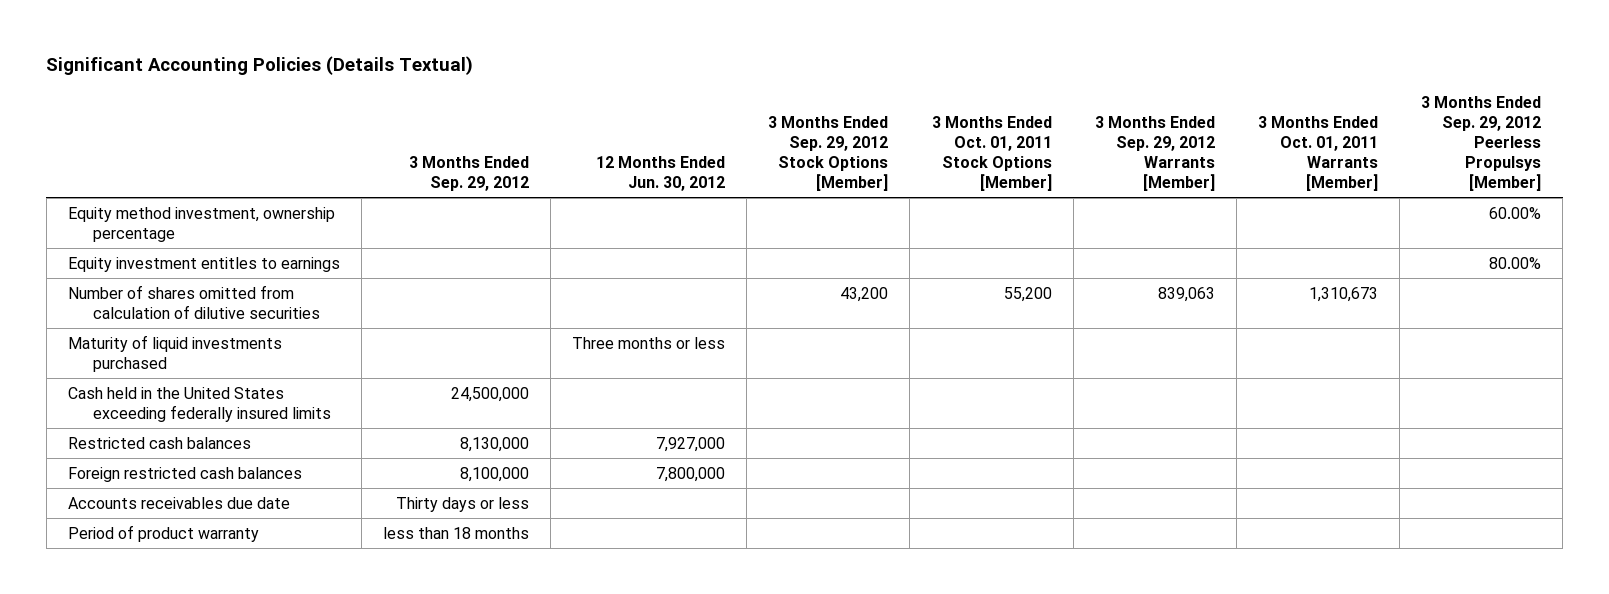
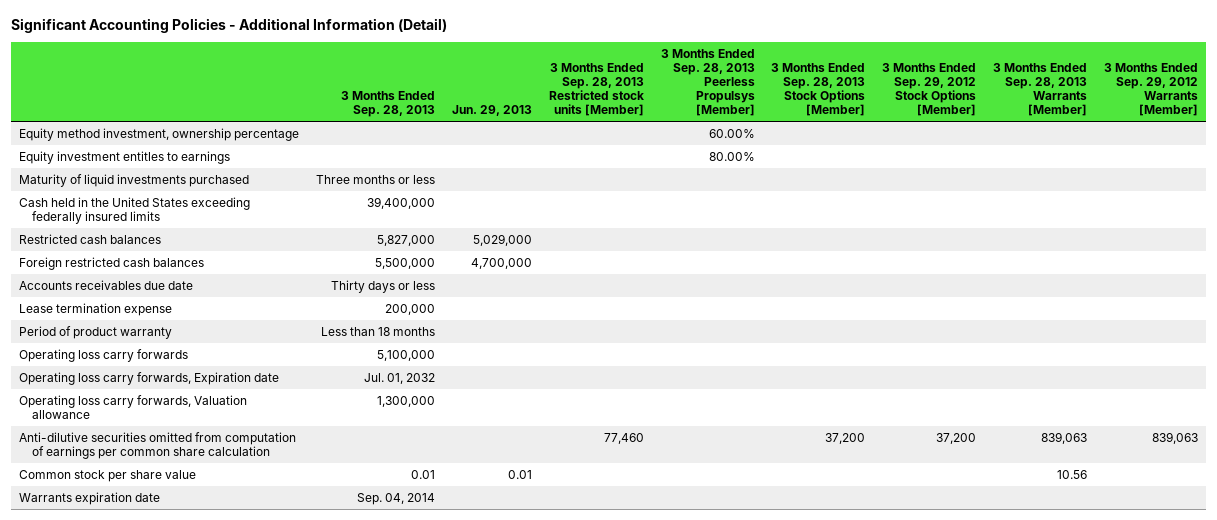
- Significant Accounting Policies (Details Textual)
+ Significant Accounting Policies - Additional Information (Detail)
- | 3 Months Ended Sep. 29, 2012 | 12 Months Ended Jun. 30, 2012 | 3 Months Ended Sep. 29, 2012 Stock Options [Member] | 3 Months Ended Oct. 01, 2011 Stock Options [Member] | 3 Months Ended Sep. 29, 2012 Warrants [Member] | 3 Months Ended Oct. 01, 2011 Warrants [Member] | 3 Months Ended Sep. 29, 2012 Peerless Propulsys [Member]
+ | 3 Months Ended Sep. 28, 2013 | Jun. 29, 2013 | 3 Months Ended Sep. 28, 2013 Restricted stock units [Member] | 3 Months Ended Sep. 28, 2013 Peerless Propulsys [Member] | 3 Months Ended Sep. 28, 2013 Stock Options [Member] | 3 Months Ended Sep. 29, 2012 Stock Options [Member] | 3 Months Ended Sep. 28, 2013 Warrants [Member] | 3 Months Ended Sep. 29, 2012 Warrants [Member]
- Number of shares omitted from calculation of dilutive securities | | | 43,200 | 55,200 | 839,063 | 1,310,673 |
+ Lease termination expense | 200,000 | | | | | | |
+ Operating loss carry forwards | 5,100,000 | | | | | | |
+ Operating loss carry forwards, Expiration date | Jul. 01, 2032 | | | | | | |
+ Operating loss carry forwards, Valuation allowance | 1,300,000 | | | | | | |
+ Anti-dilutive securities omitted from computation of earnings per common share calculation | | | 77,460 | | 37,200 | 37,200 | 839,063 | 839,063
+ Common stock per share value | 0.01 | 0.01 | | | | | 10.56 |
+ Warrants expiration date | Sep. 04, 2014 | | | | | | |

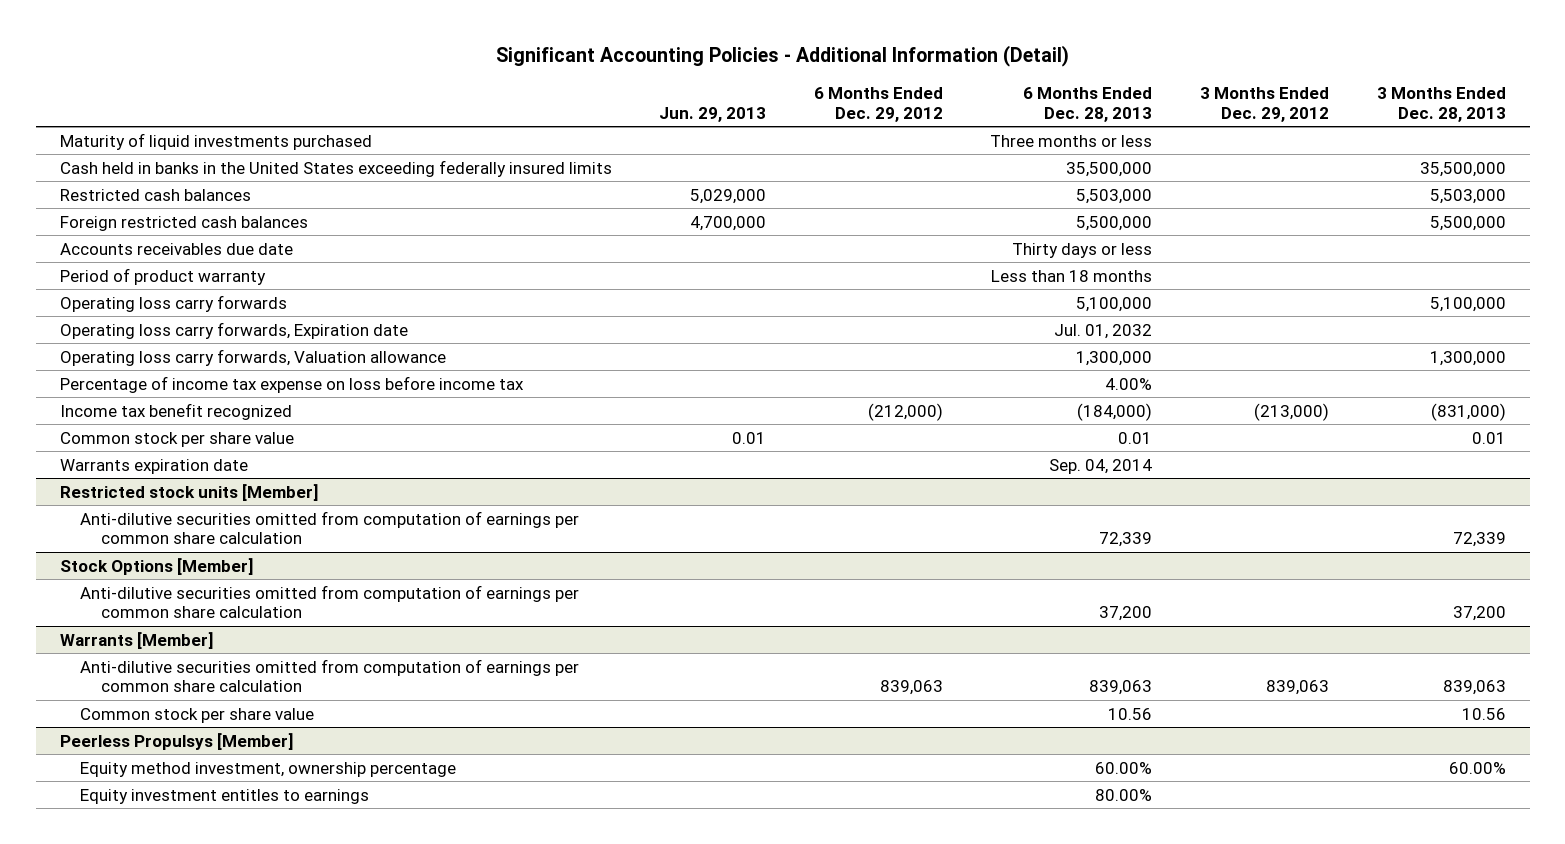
- | 3 Months Ended Sep. 28, 2013 | Jun. 29, 2013 | 3 Months Ended Sep. 28, 2013 Restricted stock units [Member] | 3 Months Ended Sep. 28, 2013 Peerless Propulsys [Member] | 3 Months Ended Sep. 28, 2013 Stock Options [Member] | 3 Months Ended Sep. 29, 2012 Stock Options [Member] | 3 Months Ended Sep. 28, 2013 Warrants [Member] | 3 Months Ended Sep. 29, 2012 Warrants [Member]
+ | Jun. 29, 2013 | 6 Months Ended Dec. 29, 2012 | 6 Months Ended Dec. 28, 2013 | 3 Months Ended Dec. 29, 2012 | 3 Months Ended Dec. 28, 2013
- Equity method investment, ownership percentage | | | | 60.00% | | | |
- Equity investment entitles to earnings | | | | 80.00% | | | |
- Cash held in the United States exceeding federally insured limits | 39,400,000 | | | | | | |
+ Cash held in banks in the United States exceeding federally insured limits | | | 35,500,000 | | 35,500,000
- Lease termination expense | 200,000 | | | | | | |
- Anti-dilutive securities omitted from computation of earnings per common share calculation | | | 77,460 | | 37,200 | 37,200 | 839,063 | 839,063
+ Percentage of income tax expense on loss before income tax | | | 4.00% | |
+ Income tax benefit recognized | | (212,000) | (184,000) | (213,000) | (831,000)
+ Restricted stock units [Member]
+ Anti-dilutive securities omitted from computation of earnings per common share calculation | | | 72,339 | | 72,339
+ Stock Options [Member]
+ Anti-dilutive securities omitted from computation of earnings per common share calculation | | | 37,200 | | 37,200
+ Warrants [Member]
+ Anti-dilutive securities omitted from computation of earnings per common share calculation | | 839,063 | 839,063 | 839,063 | 839,063
+ Common stock per share value | | | 10.56 | | 10.56
+ Peerless Propulsys [Member]
+ Equity method investment, ownership percentage | | | 60.00% | | 60.00%
+ Equity investment entitles to earnings | | | 80.00% | |

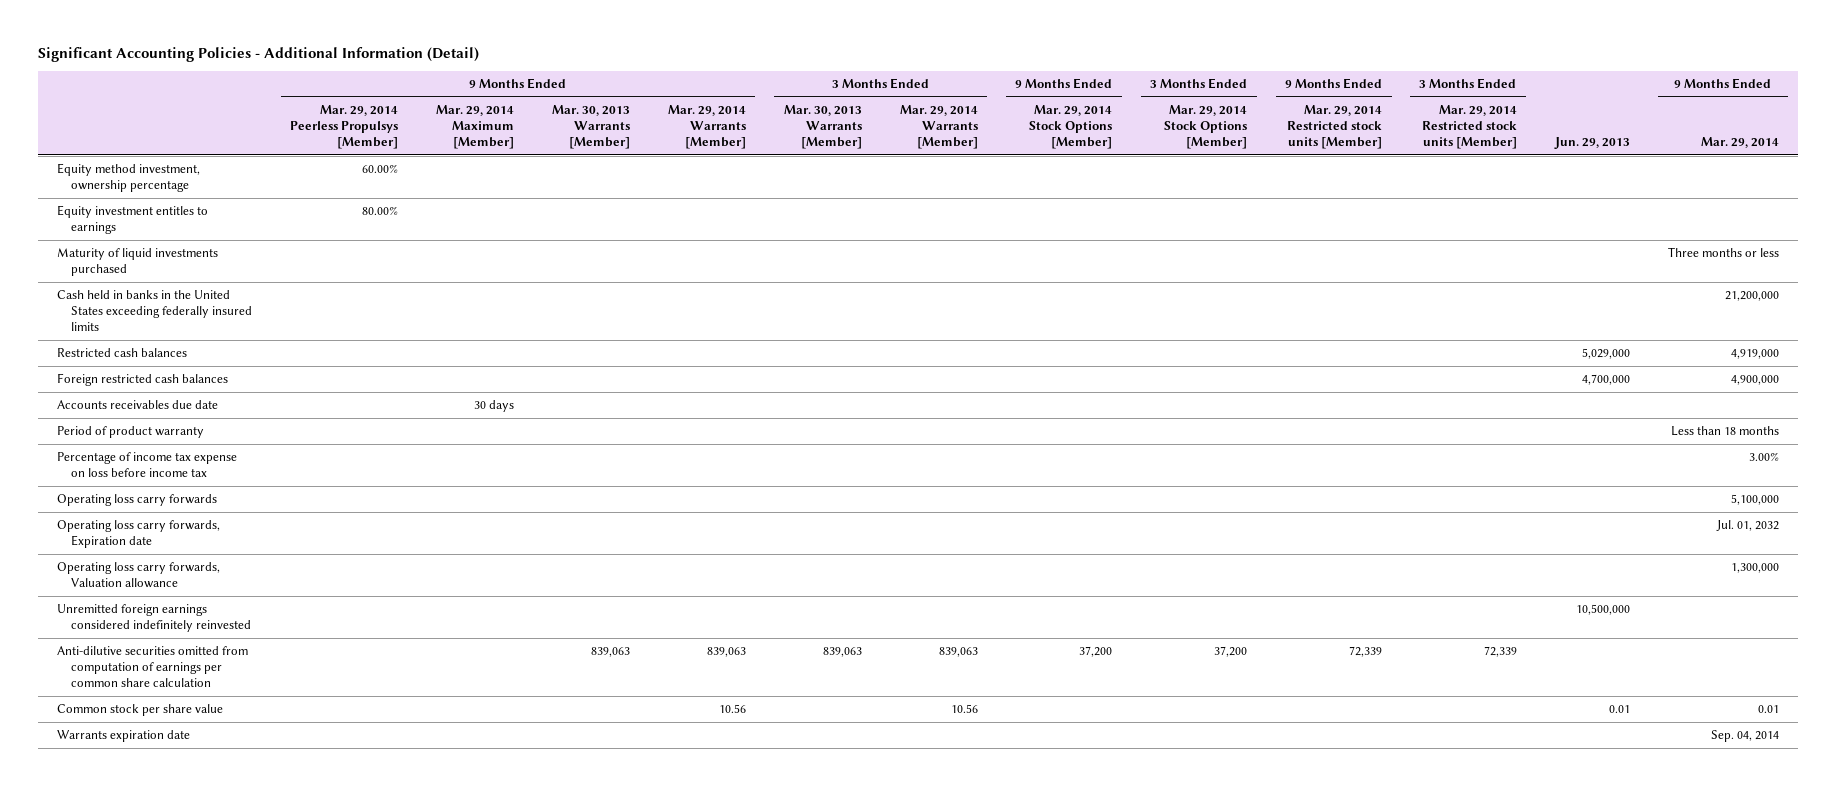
- | Jun. 29, 2013 | 6 Months Ended Dec. 29, 2012 | 6 Months Ended Dec. 28, 2013 | 3 Months Ended Dec. 29, 2012 | 3 Months Ended Dec. 28, 2013
+ | 9 Months Ended Mar. 29, 2014 Peerless Propulsys [Member] | 9 Months Ended Mar. 29, 2014 Maximum [Member] | 9 Months Ended Mar. 30, 2013 Warrants [Member] | 9 Months Ended Mar. 29, 2014 Warrants [Member] | 3 Months Ended Mar. 30, 2013 Warrants [Member] | 3 Months Ended Mar. 29, 2014 Warrants [Member] | 9 Months Ended Mar. 29, 2014 Stock Options [Member] | 3 Months Ended Mar. 29, 2014 Stock Options [Member] | 9 Months Ended Mar. 29, 2014 Restricted stock units [Member] | 3 Months Ended Mar. 29, 2014 Restricted stock units [Member] | Jun. 29, 2013 | 9 Months Ended Mar. 29, 2014
+ Equity method investment, ownership percentage | 60.00% | | | | | | | | | | |
+ Equity investment entitles to earnings | 80.00% | | | | | | | | | | |
moved up: Percentage of income tax expense on loss before income tax | | | | | | | | | | | | 3.00%
- Income tax benefit recognized | | (212,000) | (184,000) | (213,000) | (831,000)
+ Unremitted foreign earnings considered indefinitely reinvested | | | | | | | | | | | 10,500,000 |
+ Anti-dilutive securities omitted from computation of earnings per common share calculation | | | 839,063 | 839,063 | 839,063 | 839,063 | 37,200 | 37,200 | 72,339 | 72,339 | |
- Restricted stock units [Member]
- Anti-dilutive securities omitted from computation of earnings per common share calculation | | | 72,339 | | 72,339
- Stock Options [Member]
- Anti-dilutive securities omitted from computation of earnings per common share calculation | | | 37,200 | | 37,200
- Warrants [Member]
- Anti-dilutive securities omitted from computation of earnings per common share calculation | | 839,063 | 839,063 | 839,063 | 839,063
- Common stock per share value | | | 10.56 | | 10.56
- Peerless Propulsys [Member]
- Equity method investment, ownership percentage | | | 60.00% | | 60.00%
- Equity investment entitles to earnings | | | 80.00% | |

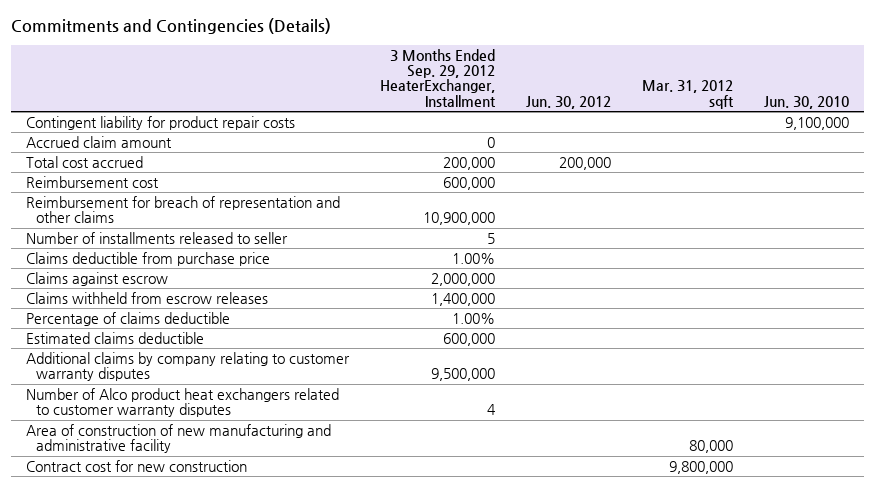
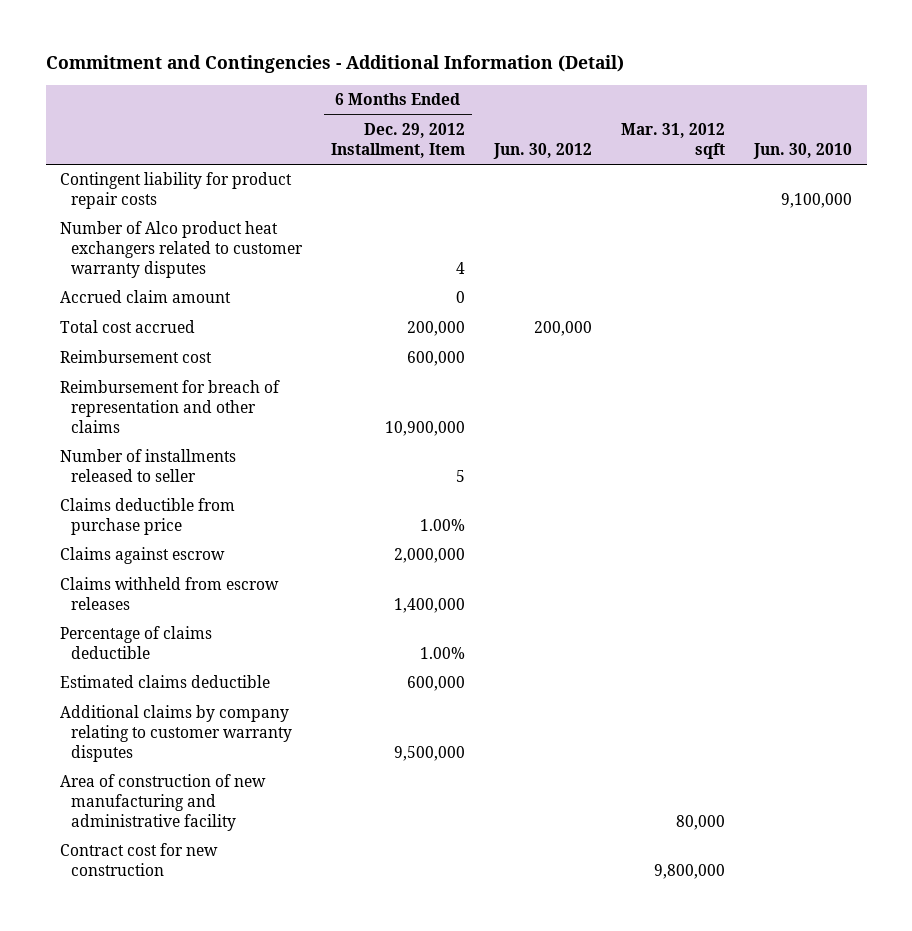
- Commitments and Contingencies (Details)
+ Commitment and Contingencies - Additional Information (Detail)
- | 3 Months Ended Sep. 29, 2012 HeaterExchanger, Installment | Jun. 30, 2012 | Mar. 31, 2012 sqft | Jun. 30, 2010
+ | 6 Months Ended Dec. 29, 2012 Installment, Item | Jun. 30, 2012 | Mar. 31, 2012 sqft | Jun. 30, 2010
moved up: Number of Alco product heat exchangers related to customer warranty disputes | 4 | | |

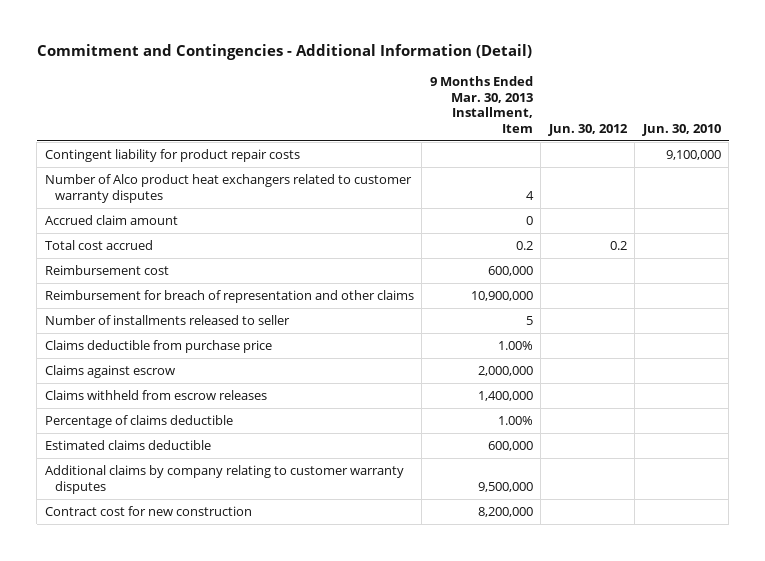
- | 6 Months Ended Dec. 29, 2012 Installment, Item | Jun. 30, 2012 | Mar. 31, 2012 sqft | Jun. 30, 2010
+ | 9 Months Ended Mar. 30, 2013 Installment, Item | Jun. 30, 2012 | Jun. 30, 2010
- Total cost accrued | 200,000 | 200,000 | |
+ Total cost accrued | 0.2 | 0.2 |
- Area of construction of new manufacturing and administrative facility | | | 80,000 |

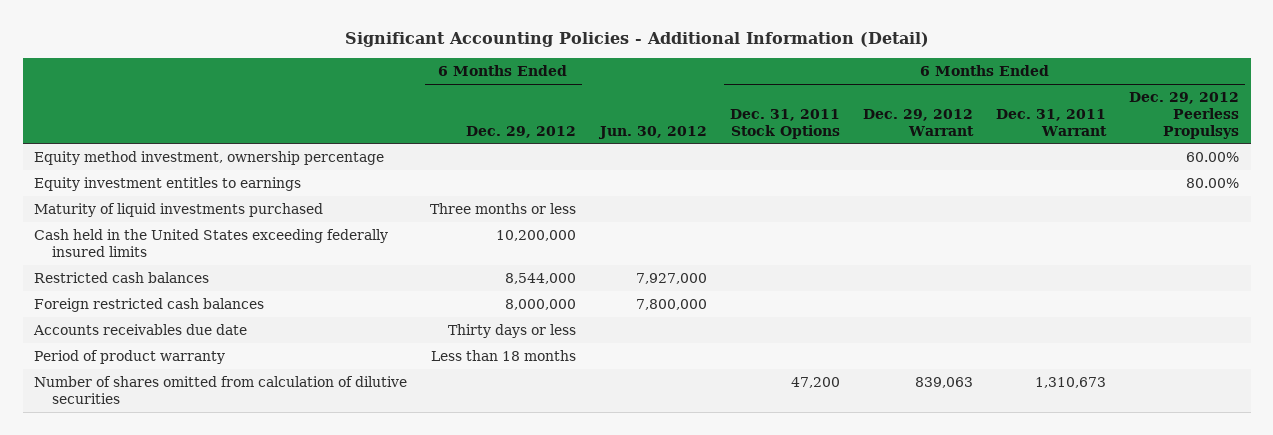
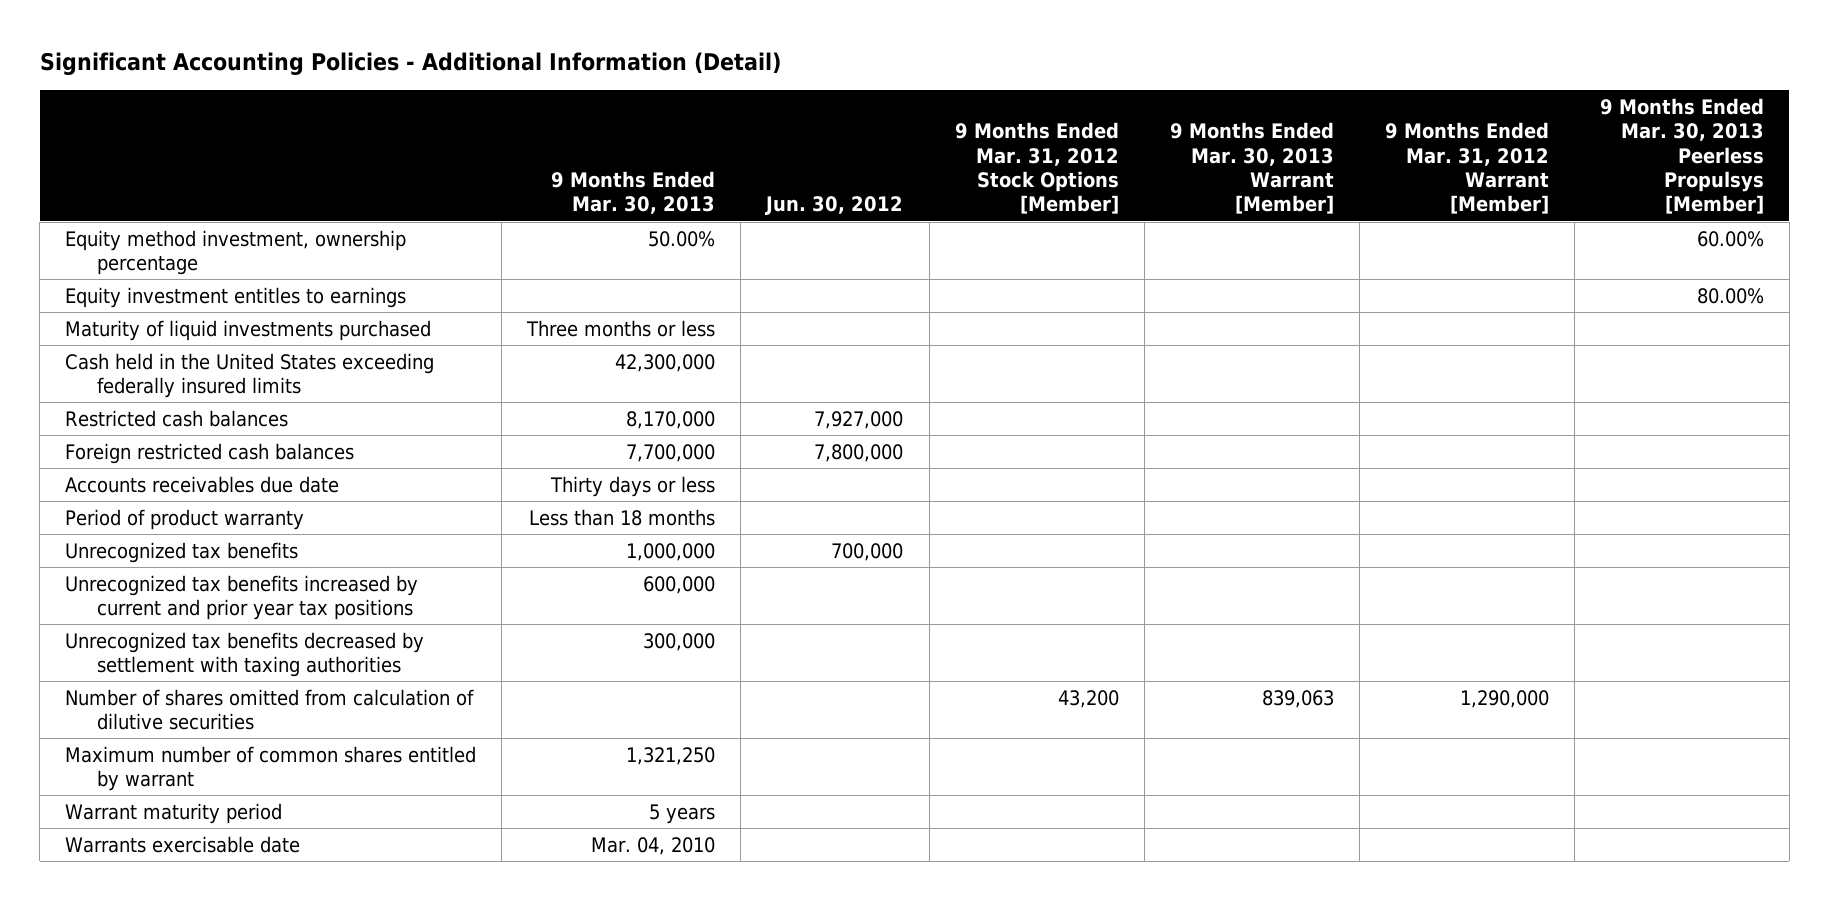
- | 6 Months Ended Dec. 29, 2012 | Jun. 30, 2012 | 6 Months Ended Dec. 31, 2011 Stock Options | 6 Months Ended Dec. 29, 2012 Warrant | 6 Months Ended Dec. 31, 2011 Warrant | 6 Months Ended Dec. 29, 2012 Peerless Propulsys
+ | 9 Months Ended Mar. 30, 2013 | Jun. 30, 2012 | 9 Months Ended Mar. 31, 2012 Stock Options [Member] | 9 Months Ended Mar. 30, 2013 Warrant [Member] | 9 Months Ended Mar. 31, 2012 Warrant [Member] | 9 Months Ended Mar. 30, 2013 Peerless Propulsys [Member]
+ Unrecognized tax benefits | 1,000,000 | 700,000 | | | |
+ Unrecognized tax benefits increased by current and prior year tax positions | 600,000 | | | | |
+ Unrecognized tax benefits decreased by settlement with taxing authorities | 300,000 | | | | |
+ Maximum number of common shares entitled by warrant | 1,321,250 | | | | |
+ Warrant maturity period | 5 years | | | | |
+ Warrants exercisable date | Mar. 04, 2010 | | | | |

